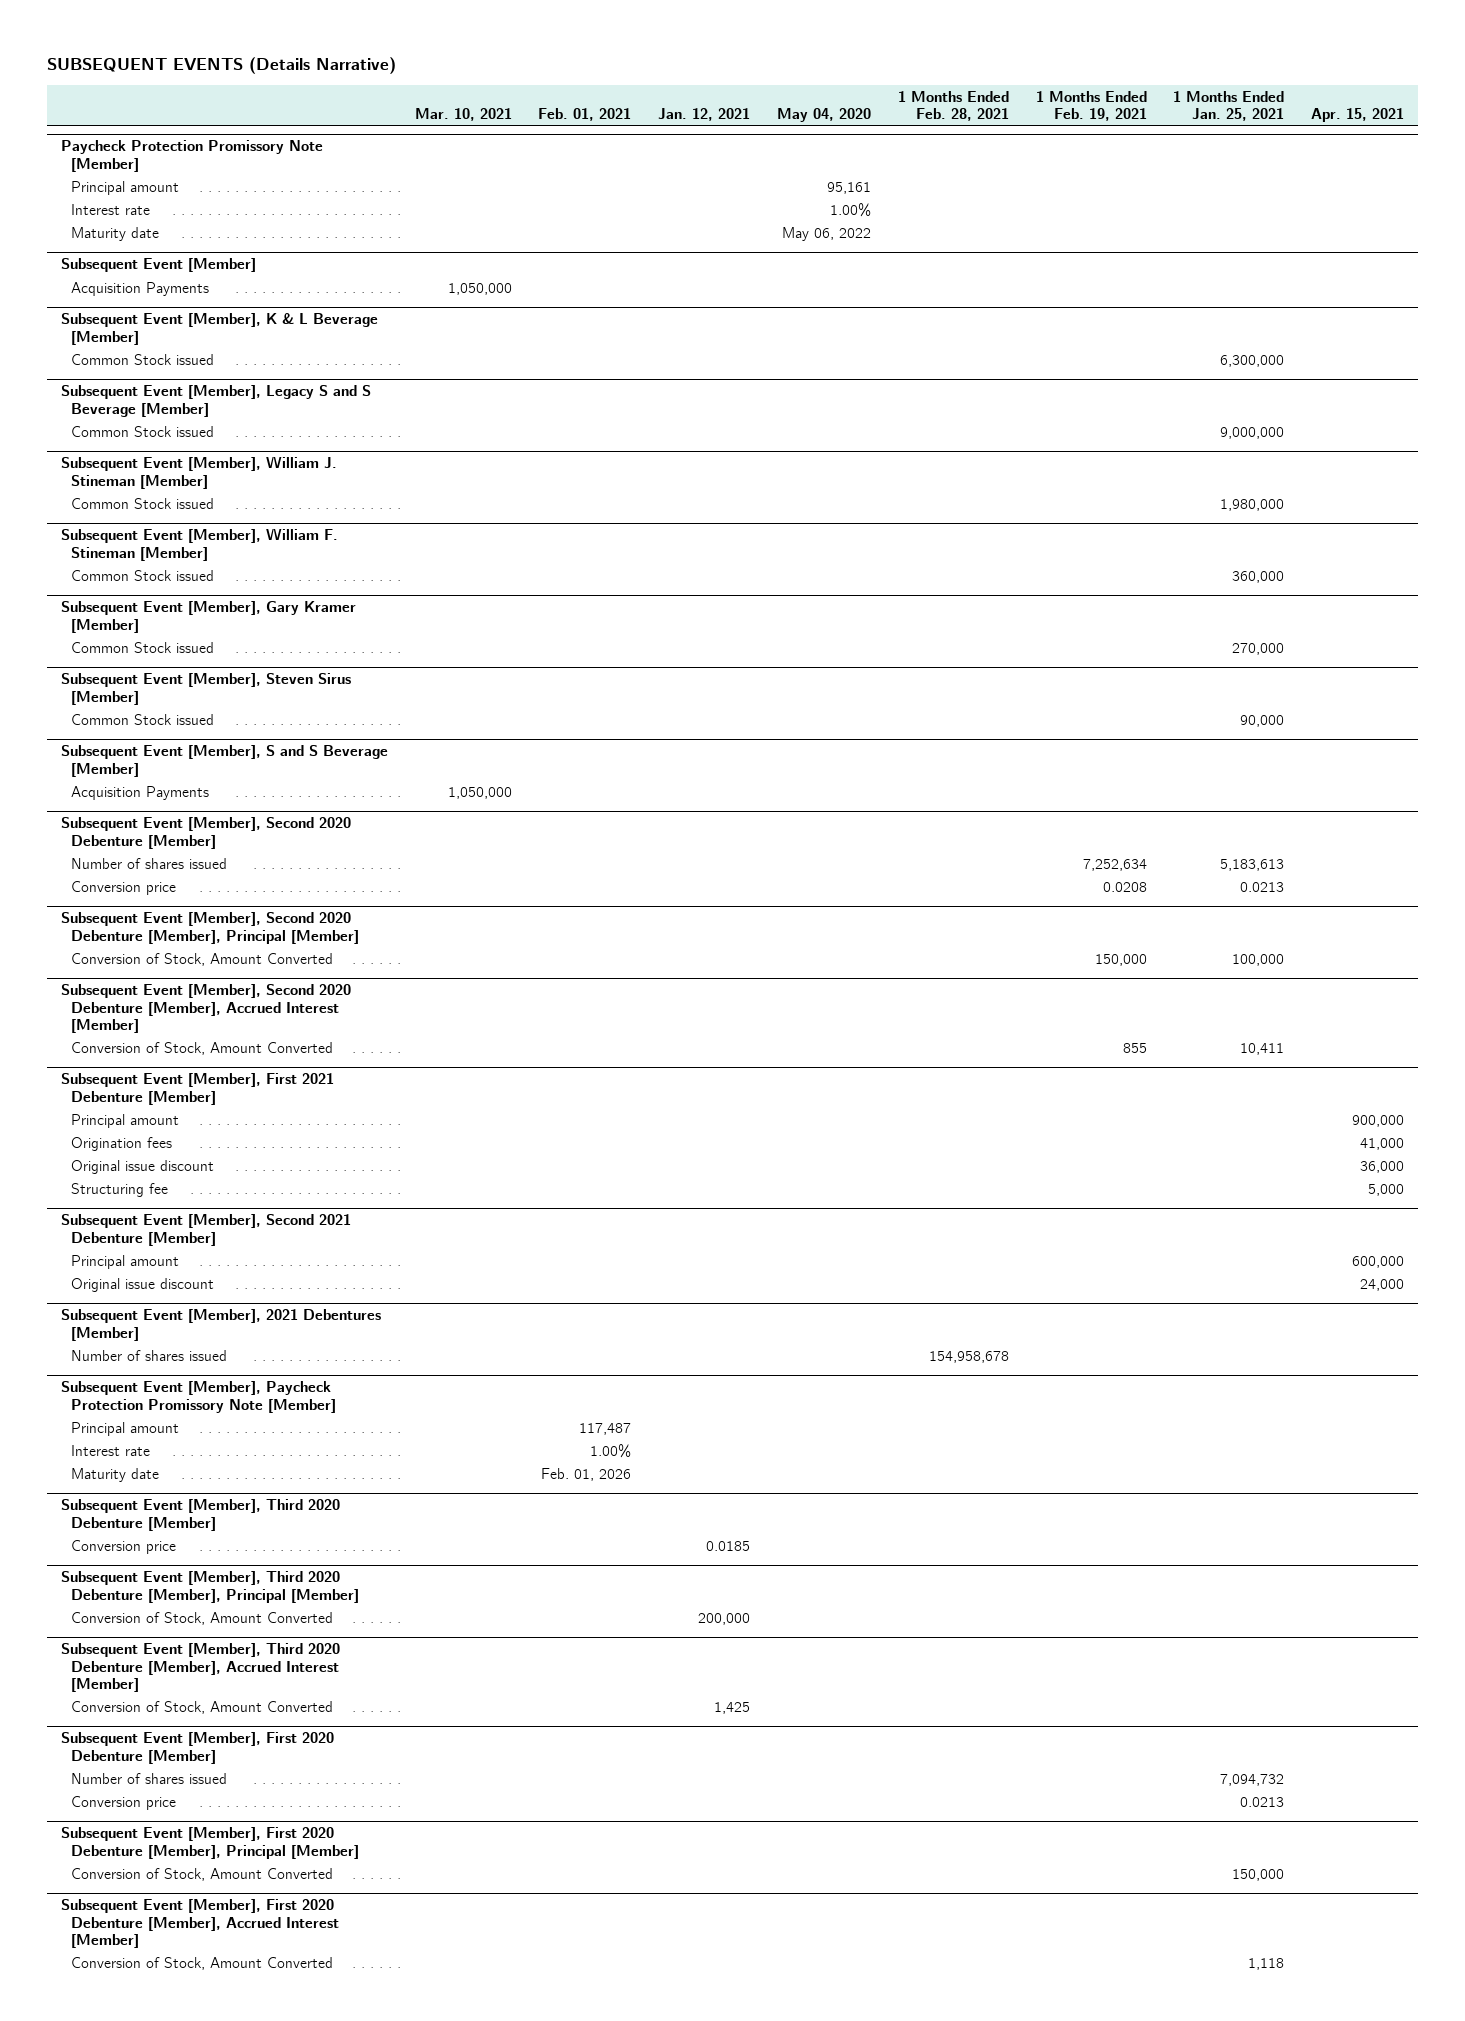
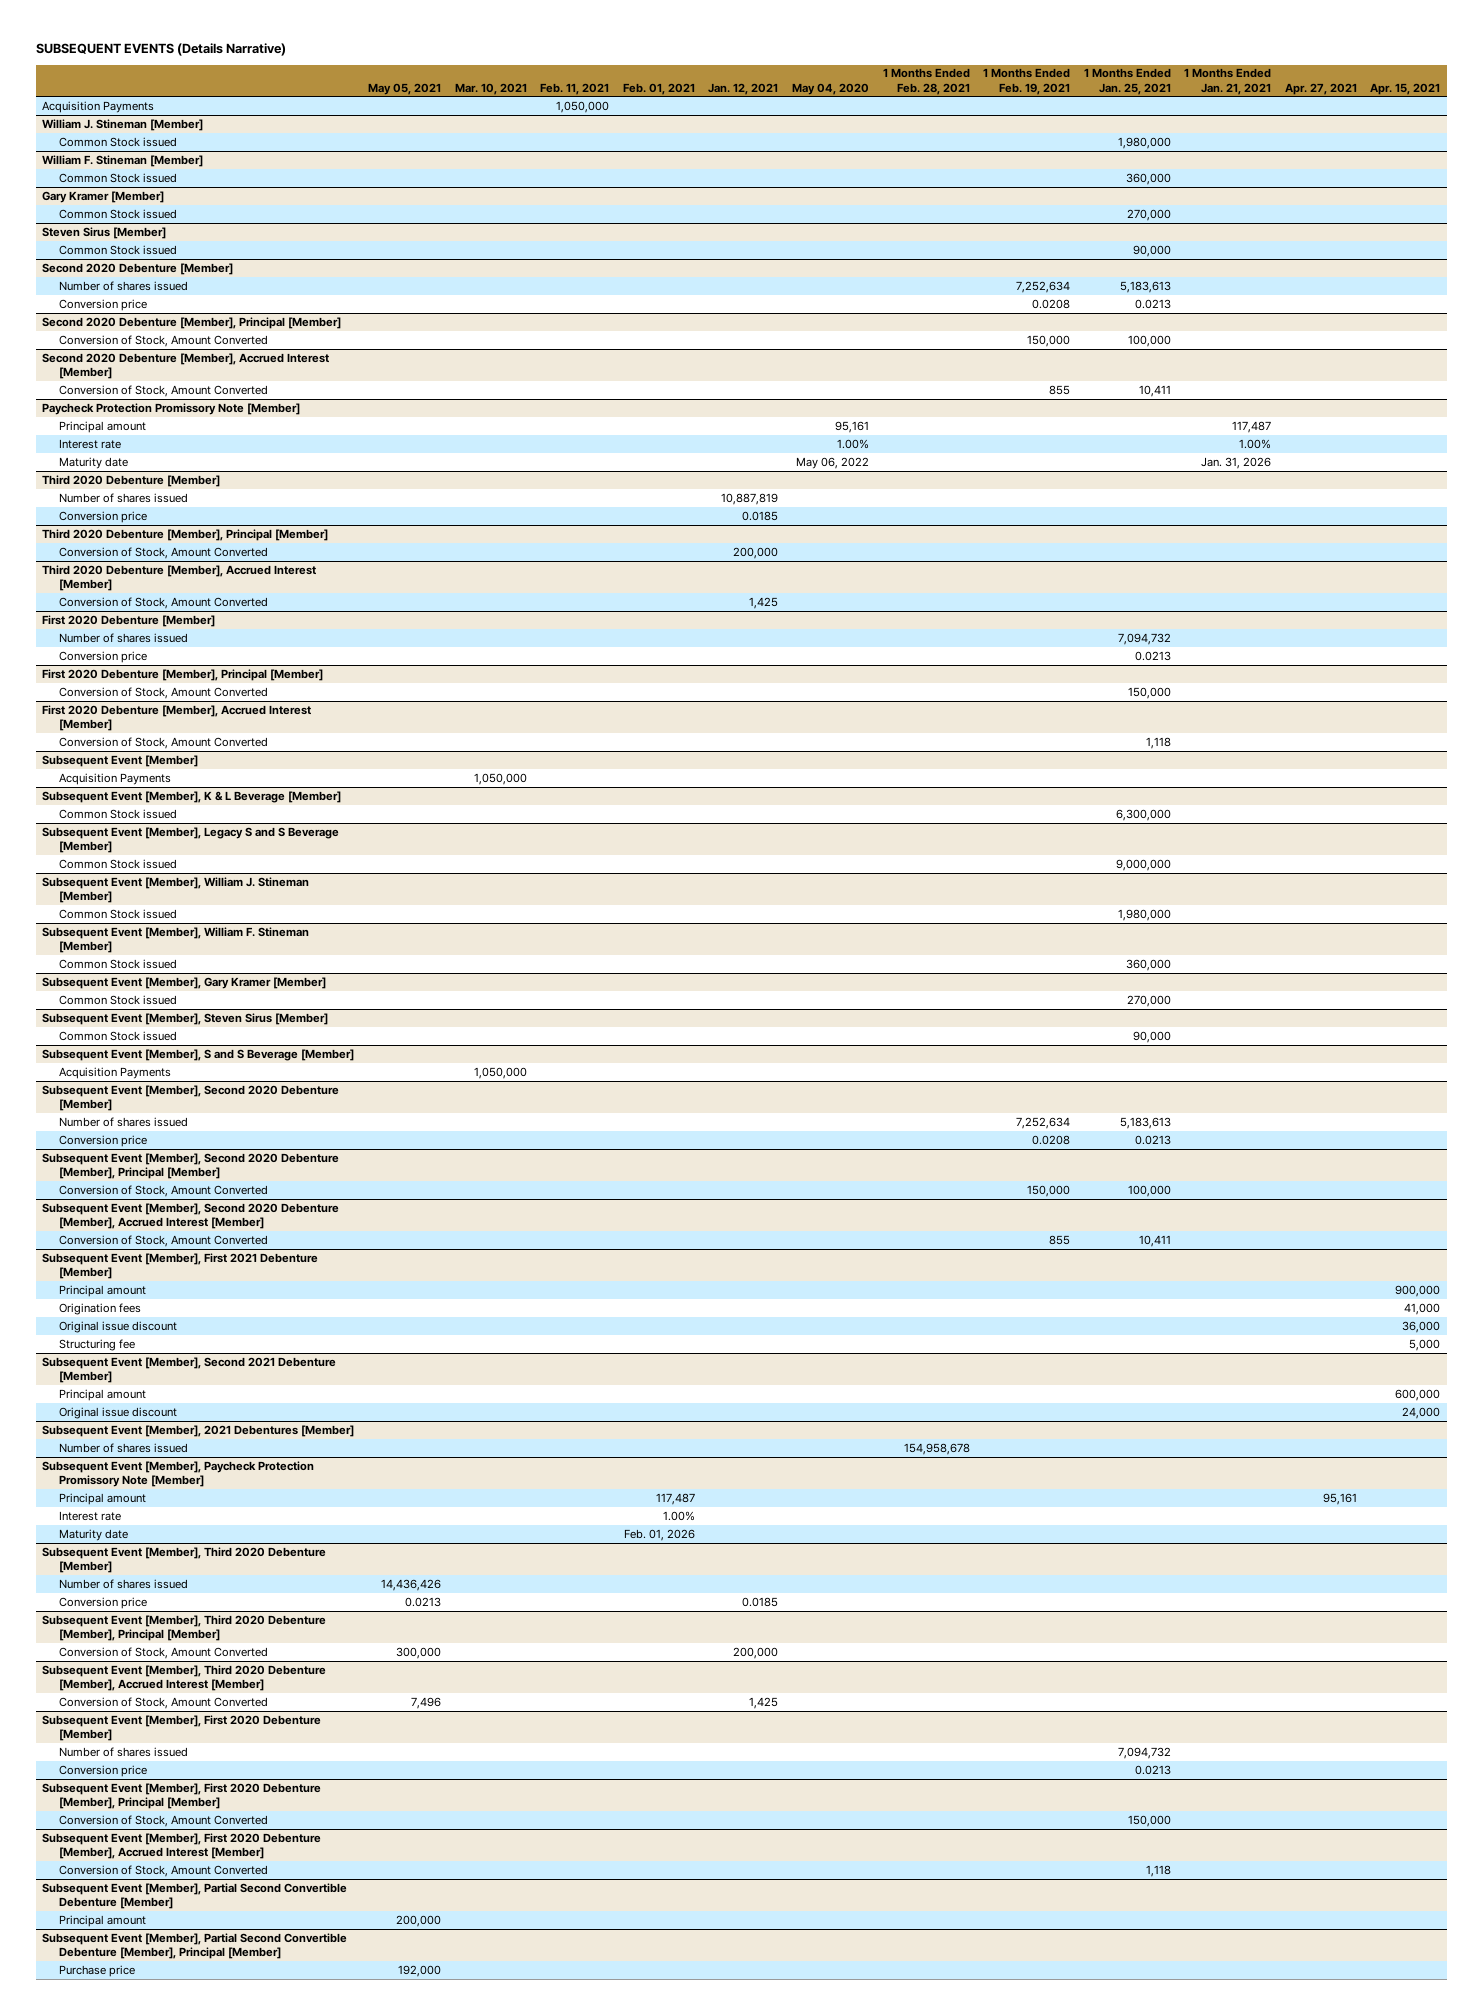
- | Mar. 10, 2021 | Feb. 01, 2021 | Jan. 12, 2021 | May 04, 2020 | 1 Months Ended Feb. 28, 2021 | 1 Months Ended Feb. 19, 2021 | 1 Months Ended Jan. 25, 2021 | Apr. 15, 2021
+ | May 05, 2021 | Mar. 10, 2021 | Feb. 11, 2021 | Feb. 01, 2021 | Jan. 12, 2021 | May 04, 2020 | 1 Months Ended Feb. 28, 2021 | 1 Months Ended Feb. 19, 2021 | 1 Months Ended Jan. 25, 2021 | 1 Months Ended Jan. 21, 2021 | Apr. 27, 2021 | Apr. 15, 2021
+ Acquisition Payments | | | 1,050,000 | | | | | | | | |
+ William J. Stineman [Member]
+ Common Stock issued | | | | | | | | | 1,980,000 | | |
+ William F. Stineman [Member]
+ Common Stock issued | | | | | | | | | 360,000 | | |
+ Gary Kramer [Member]
+ Common Stock issued | | | | | | | | | 270,000 | | |
+ Steven Sirus [Member]
+ Common Stock issued | | | | | | | | | 90,000 | | |
+ Second 2020 Debenture [Member]
+ Number of shares issued | | | | | | | | 7,252,634 | 5,183,613 | | |
+ Conversion price | | | | | | | | 0.0208 | 0.0213 | | |
+ Second 2020 Debenture [Member], Principal [Member]
+ Conversion of Stock, Amount Converted | | | | | | | | 150,000 | 100,000 | | |
+ Second 2020 Debenture [Member], Accrued Interest [Member]
+ Conversion of Stock, Amount Converted | | | | | | | | 855 | 10,411 | | |
+ Third 2020 Debenture [Member]
+ Number of shares issued | | | | | 10,887,819 | | | | | | |
+ Conversion price | | | | | 0.0185 | | | | | | |
+ Third 2020 Debenture [Member], Principal [Member]
+ Conversion of Stock, Amount Converted | | | | | 200,000 | | | | | | |
+ Third 2020 Debenture [Member], Accrued Interest [Member]
+ Conversion of Stock, Amount Converted | | | | | 1,425 | | | | | | |
+ First 2020 Debenture [Member]
+ Number of shares issued | | | | | | | | | 7,094,732 | | |
+ Conversion price | | | | | | | | | 0.0213 | | |
+ First 2020 Debenture [Member], Principal [Member]
+ Conversion of Stock, Amount Converted | | | | | | | | | 150,000 | | |
+ First 2020 Debenture [Member], Accrued Interest [Member]
+ Conversion of Stock, Amount Converted | | | | | | | | | 1,118 | | |
@ Subsequent Event [Member], Third 2020 Debenture [Member]
+ Number of shares issued | 14,436,426 | | | | | | | | | | |
+ Subsequent Event [Member], Partial Second Convertible Debenture [Member]
+ Principal amount | 200,000 | | | | | | | | | | |
+ Subsequent Event [Member], Partial Second Convertible Debenture [Member], Principal [Member]
+ Purchase price | 192,000 | | | | | | | | | | |

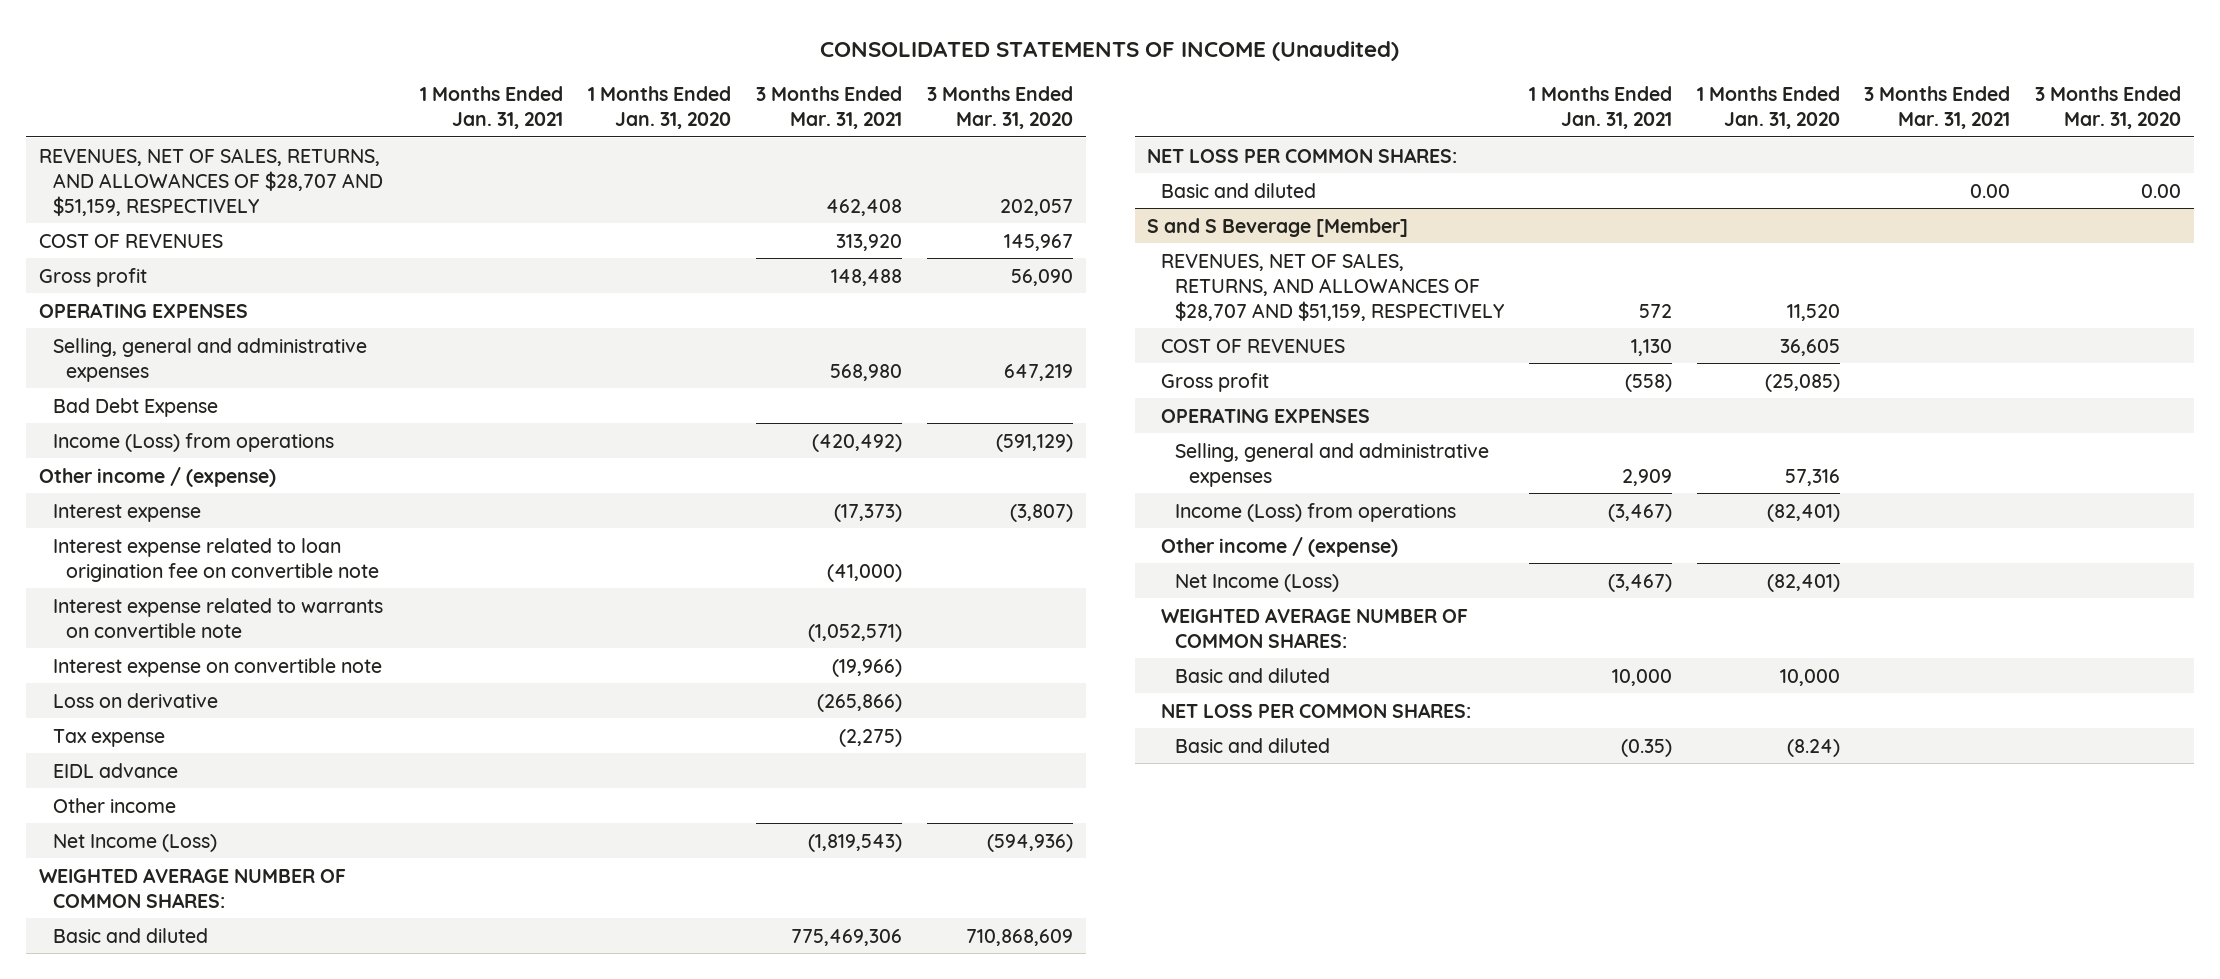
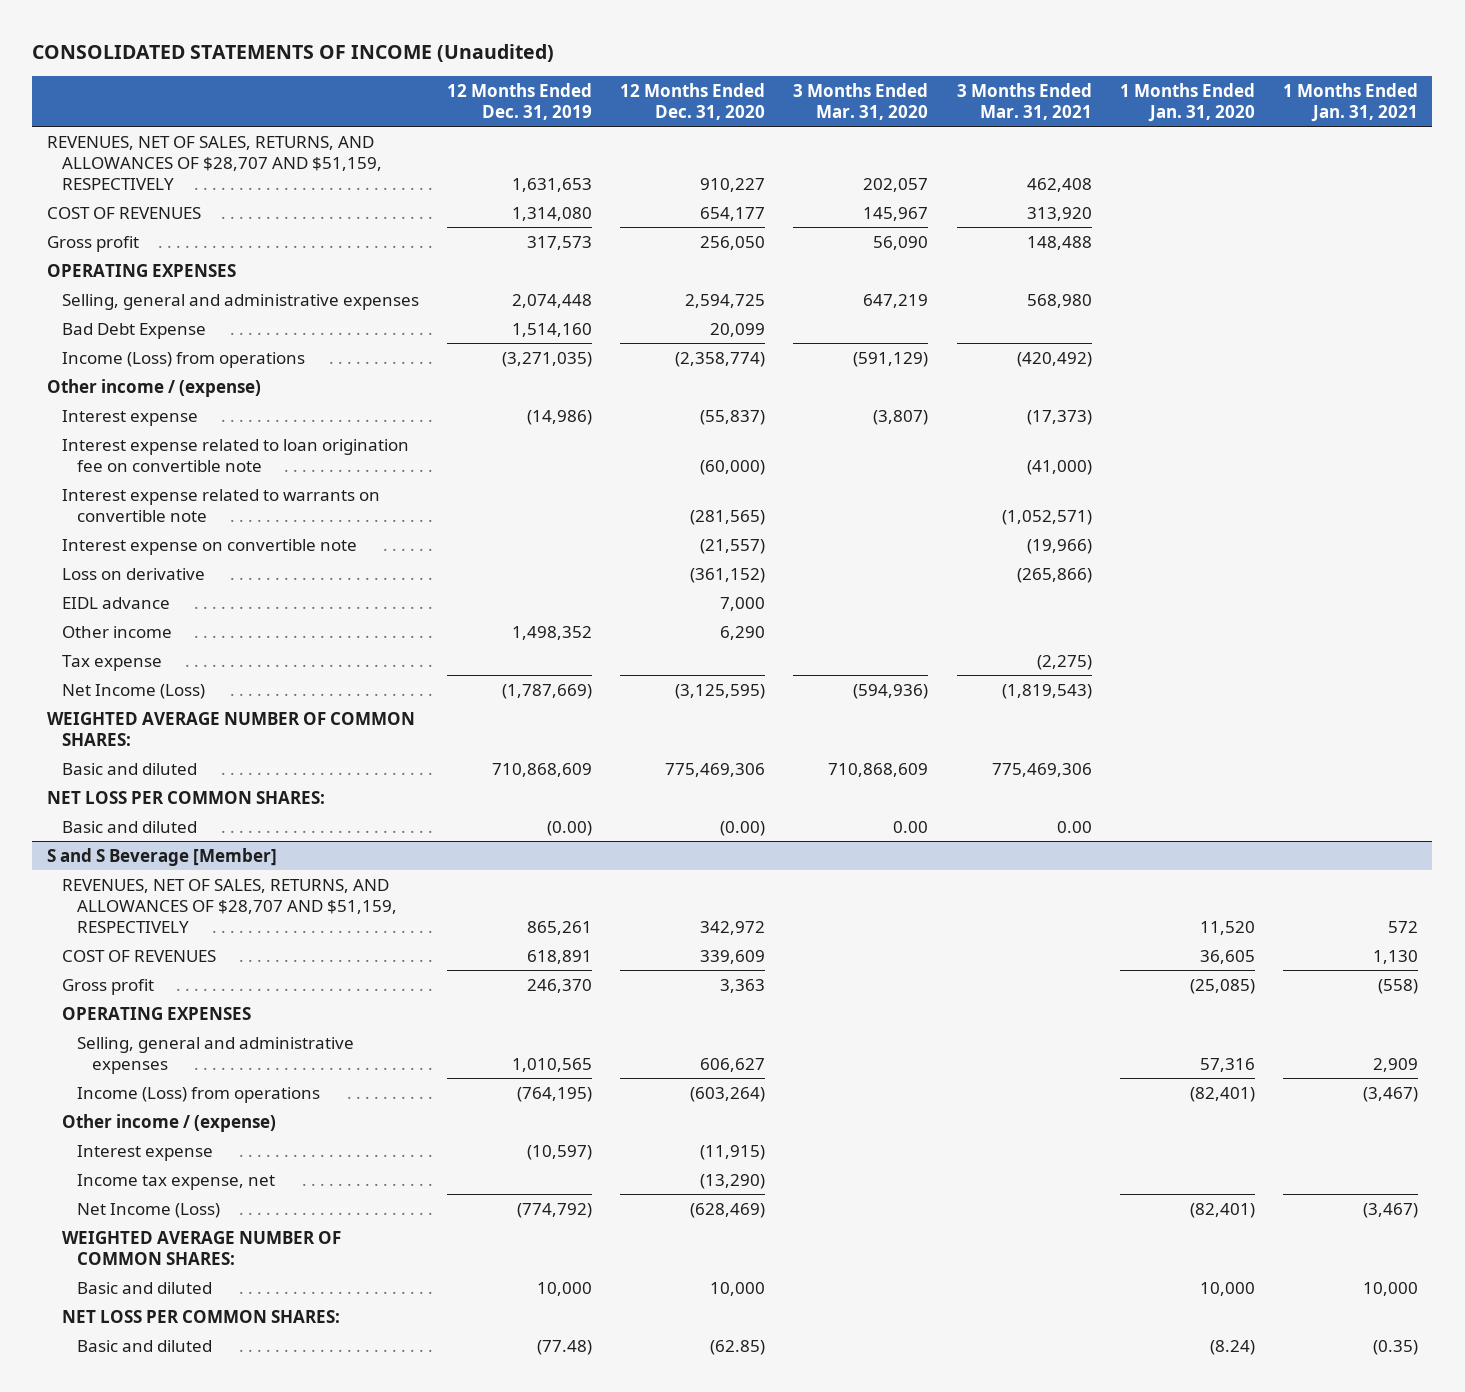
- | 1 Months Ended Jan. 31, 2021 | 1 Months Ended Jan. 31, 2020 | 3 Months Ended Mar. 31, 2021 | 3 Months Ended Mar. 31, 2020
+ | 12 Months Ended Dec. 31, 2019 | 12 Months Ended Dec. 31, 2020 | 3 Months Ended Mar. 31, 2020 | 3 Months Ended Mar. 31, 2021 | 1 Months Ended Jan. 31, 2020 | 1 Months Ended Jan. 31, 2021
moved down: Tax expense | | | | (2,275) | |
@ S and S Beverage [Member]
+ Interest expense | (10,597) | (11,915) | | | |
+ Income tax expense, net | | (13,290) | | | |

